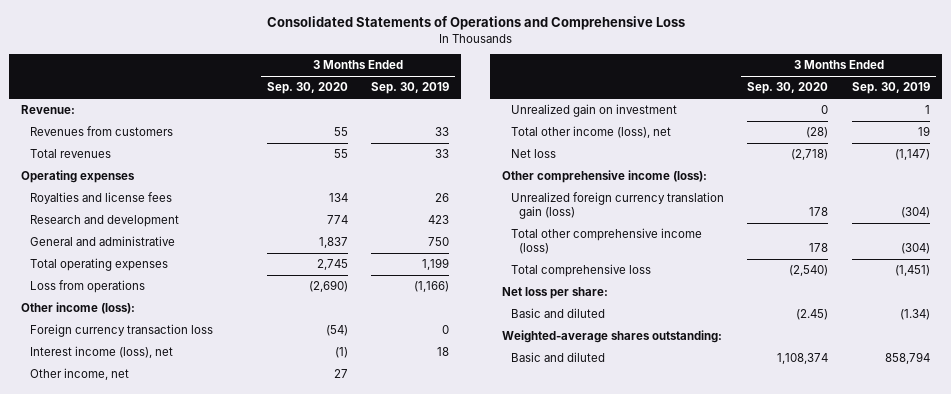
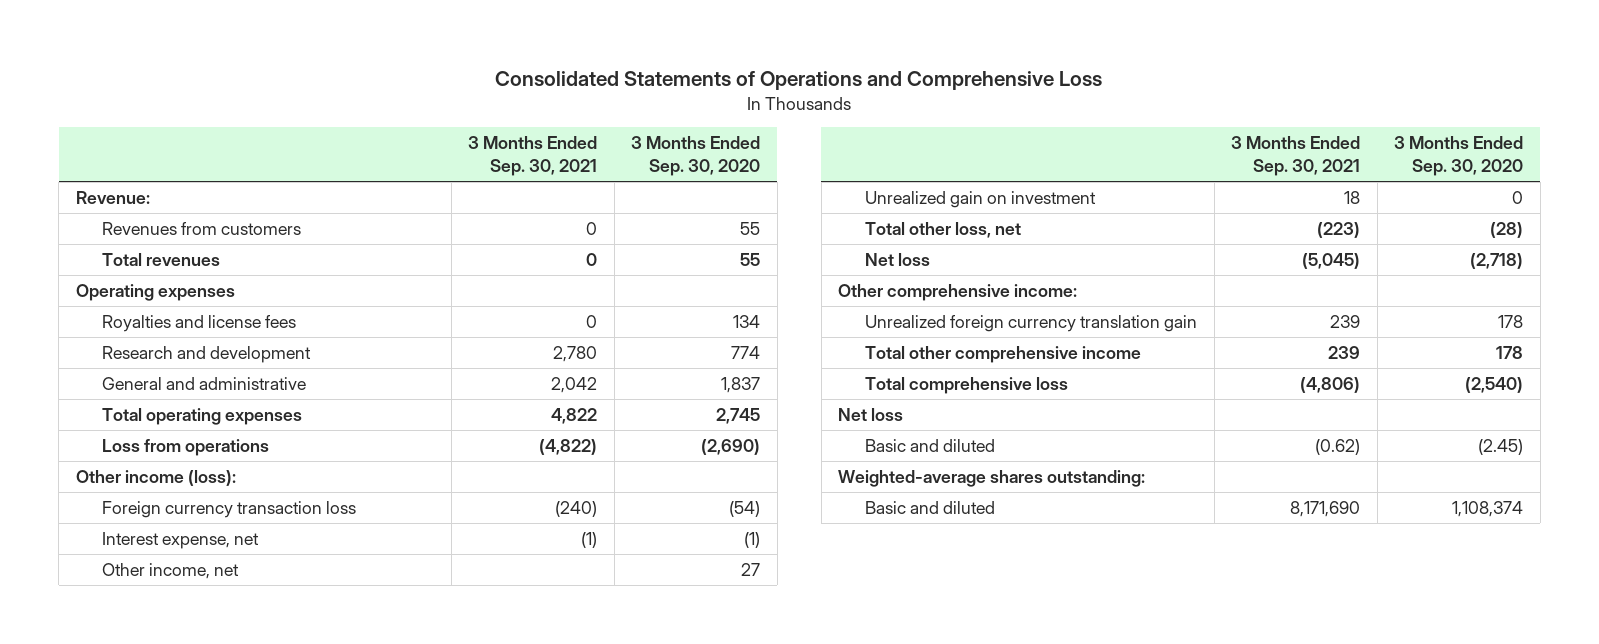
- | 3 Months Ended Sep. 30, 2020 | 3 Months Ended Sep. 30, 2019
+ | 3 Months Ended Sep. 30, 2021 | 3 Months Ended Sep. 30, 2020
- Interest income (loss), net | (1) | 18
+ Interest expense, net | (1) | (1)
- Total other income (loss), net | (28) | 19
+ Total other loss, net | (223) | (28)
- Other comprehensive income (loss):
- Unrealized foreign currency translation gain (loss) | 178 | (304)
- Total other comprehensive income (loss) | 178 | (304)
+ Other comprehensive income:
+ Unrealized foreign currency translation gain | 239 | 178
+ Total other comprehensive income | 239 | 178
- Net loss per share:
+ Net loss

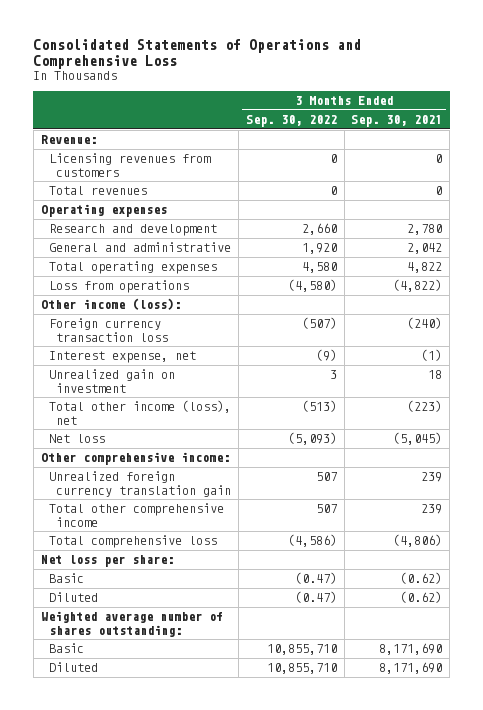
- | 3 Months Ended Sep. 30, 2021 | 3 Months Ended Sep. 30, 2020
+ | 3 Months Ended Sep. 30, 2022 | 3 Months Ended Sep. 30, 2021
- Revenues from customers | 0 | 55
+ Licensing revenues from customers | 0 | 0
- Royalties and license fees | 0 | 134
- Other income, net | | 27
- Total other loss, net | (223) | (28)
+ Total other income (loss), net | (513) | (223)
- Net loss
- Basic and diluted | (0.62) | (2.45)
- Weighted-average shares outstanding:
- Basic and diluted | 8,171,690 | 1,108,374
+ Net loss per share:
+ Basic | (0.47) | (0.62)
+ Diluted | (0.47) | (0.62)
+ Weighted average number of shares outstanding:
+ Basic | 10,855,710 | 8,171,690
+ Diluted | 10,855,710 | 8,171,690

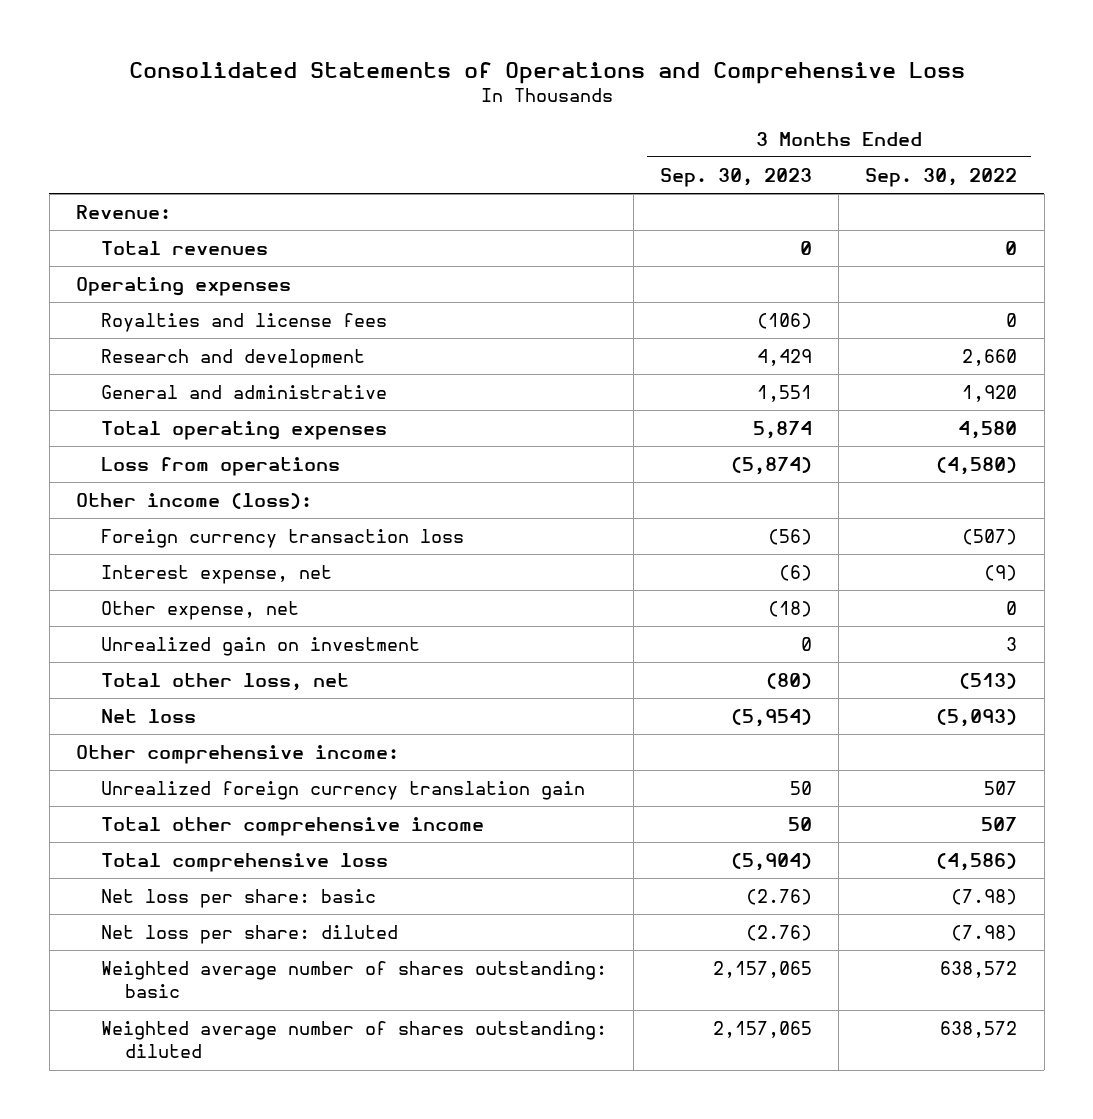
- | 3 Months Ended Sep. 30, 2022 | 3 Months Ended Sep. 30, 2021
+ | 3 Months Ended Sep. 30, 2023 | 3 Months Ended Sep. 30, 2022
- Licensing revenues from customers | 0 | 0
+ Royalties and license fees | (106) | 0
+ Other expense, net | (18) | 0
- Total other income (loss), net | (513) | (223)
+ Total other loss, net | (80) | (513)
- Net loss per share:
- Basic | (0.47) | (0.62)
- Diluted | (0.47) | (0.62)
- Weighted average number of shares outstanding:
- Basic | 10,855,710 | 8,171,690
- Diluted | 10,855,710 | 8,171,690
+ Net loss per share: basic | (2.76) | (7.98)
+ Net loss per share: diluted | (2.76) | (7.98)
+ Weighted average number of shares outstanding: basic | 2,157,065 | 638,572
+ Weighted average number of shares outstanding: diluted | 2,157,065 | 638,572

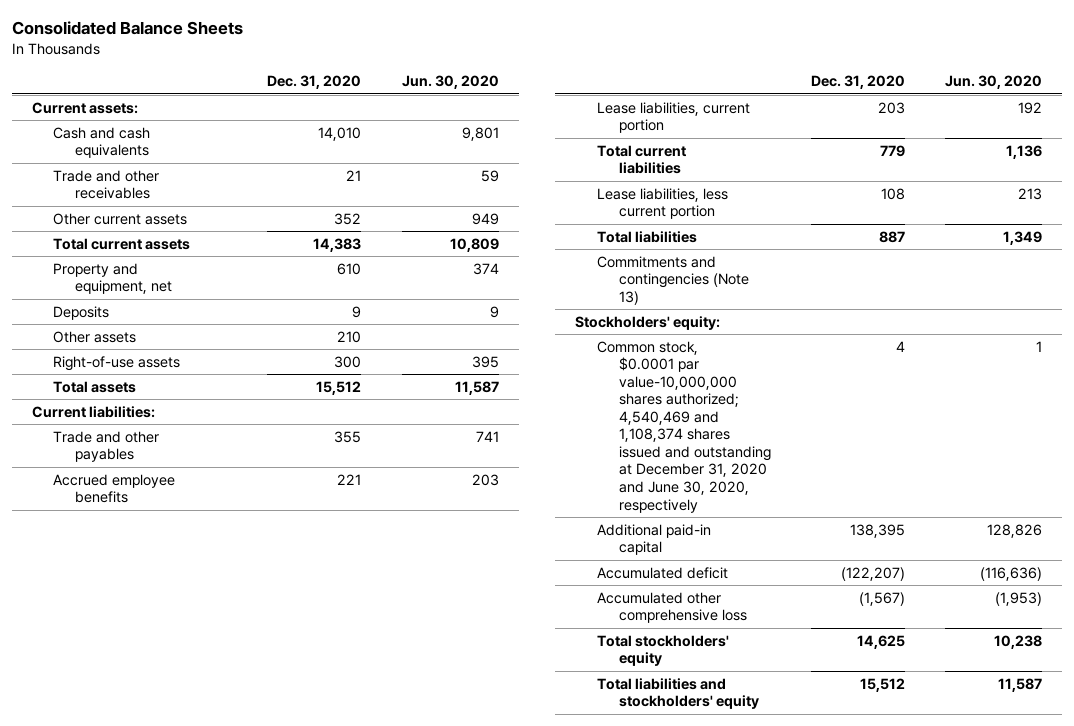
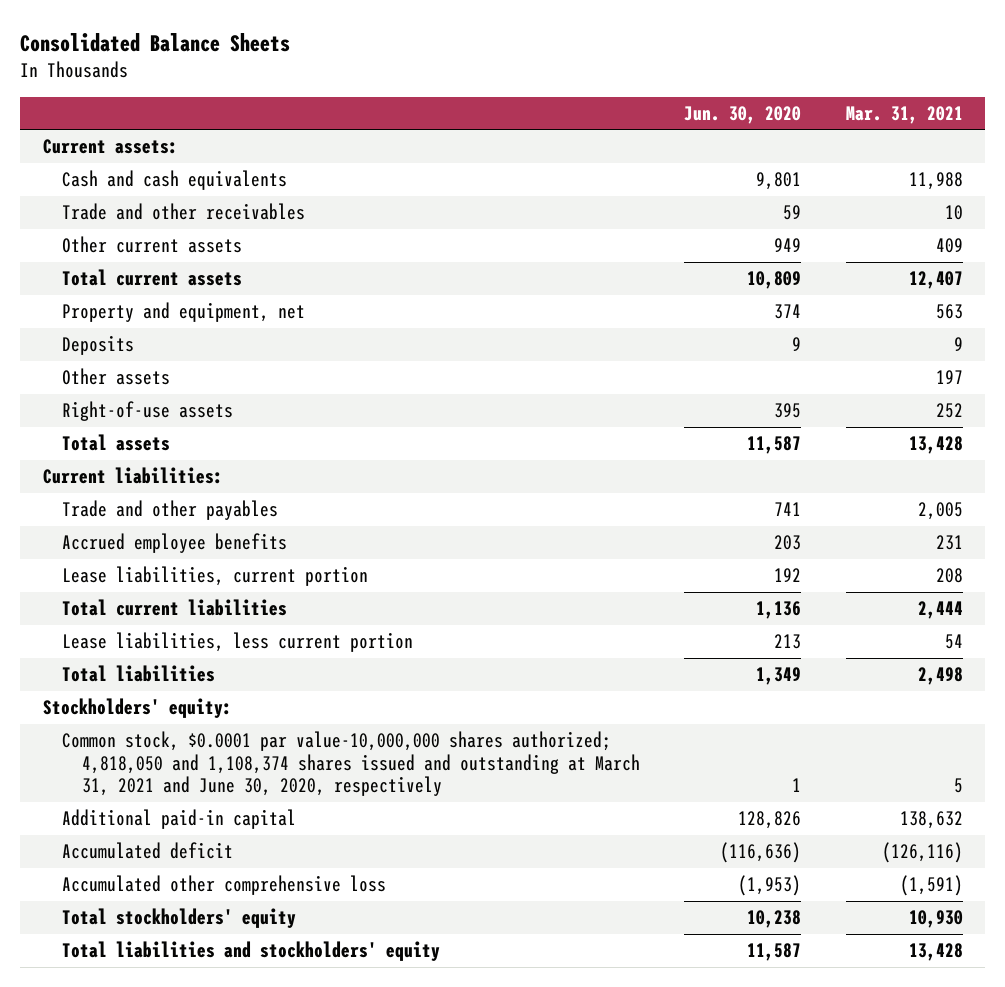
- | Dec. 31, 2020 | Jun. 30, 2020
+ | Jun. 30, 2020 | Mar. 31, 2021
- Commitments and contingencies (Note 13)
- Common stock, $0.0001 par value-10,000,000 shares authorized; 4,540,469 and 1,108,374 shares issued and outstanding at December 31, 2020 and June 30, 2020, respectively | 4 | 1
+ Common stock, $0.0001 par value-10,000,000 shares authorized; 4,818,050 and 1,108,374 shares issued and outstanding at March 31, 2021 and June 30, 2020, respectively | 1 | 5

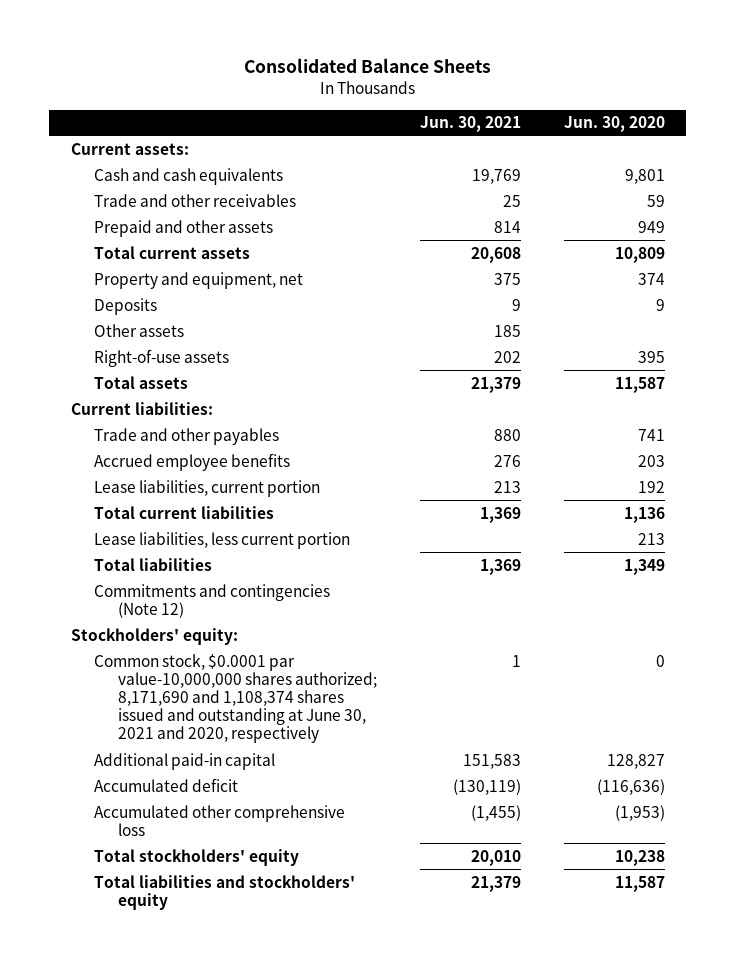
- | Jun. 30, 2020 | Mar. 31, 2021
+ | Jun. 30, 2021 | Jun. 30, 2020
- Other current assets | 949 | 409
+ Prepaid and other assets | 814 | 949
+ Commitments and contingencies (Note 12)
- Common stock, $0.0001 par value-10,000,000 shares authorized; 4,818,050 and 1,108,374 shares issued and outstanding at March 31, 2021 and June 30, 2020, respectively | 1 | 5
- Additional paid-in capital | 128,826 | 138,632
+ Common stock, $0.0001 par value-10,000,000 shares authorized; 8,171,690 and 1,108,374 shares issued and outstanding at June 30, 2021 and 2020, respectively | 1 | 0
+ Additional paid-in capital | 151,583 | 128,827

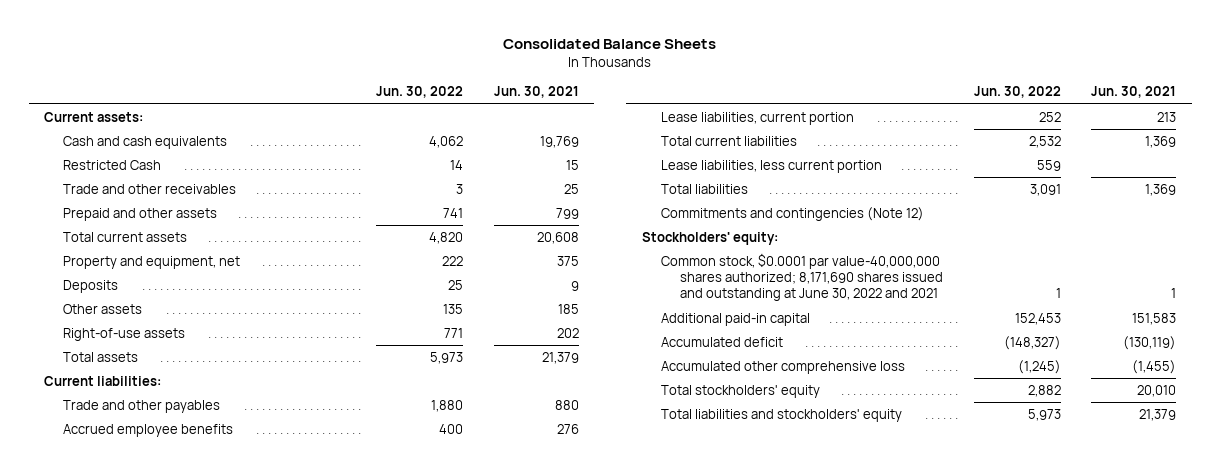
- | Jun. 30, 2021 | Jun. 30, 2020
+ | Jun. 30, 2022 | Jun. 30, 2021
+ Restricted Cash | 14 | 15
- Prepaid and other assets | 814 | 949
+ Prepaid and other assets | 741 | 799
- Common stock, $0.0001 par value-10,000,000 shares authorized; 8,171,690 and 1,108,374 shares issued and outstanding at June 30, 2021 and 2020, respectively | 1 | 0
+ Common stock, $0.0001 par value-40,000,000 shares authorized; 8,171,690 shares issued and outstanding at June 30, 2022 and 2021 | 1 | 1

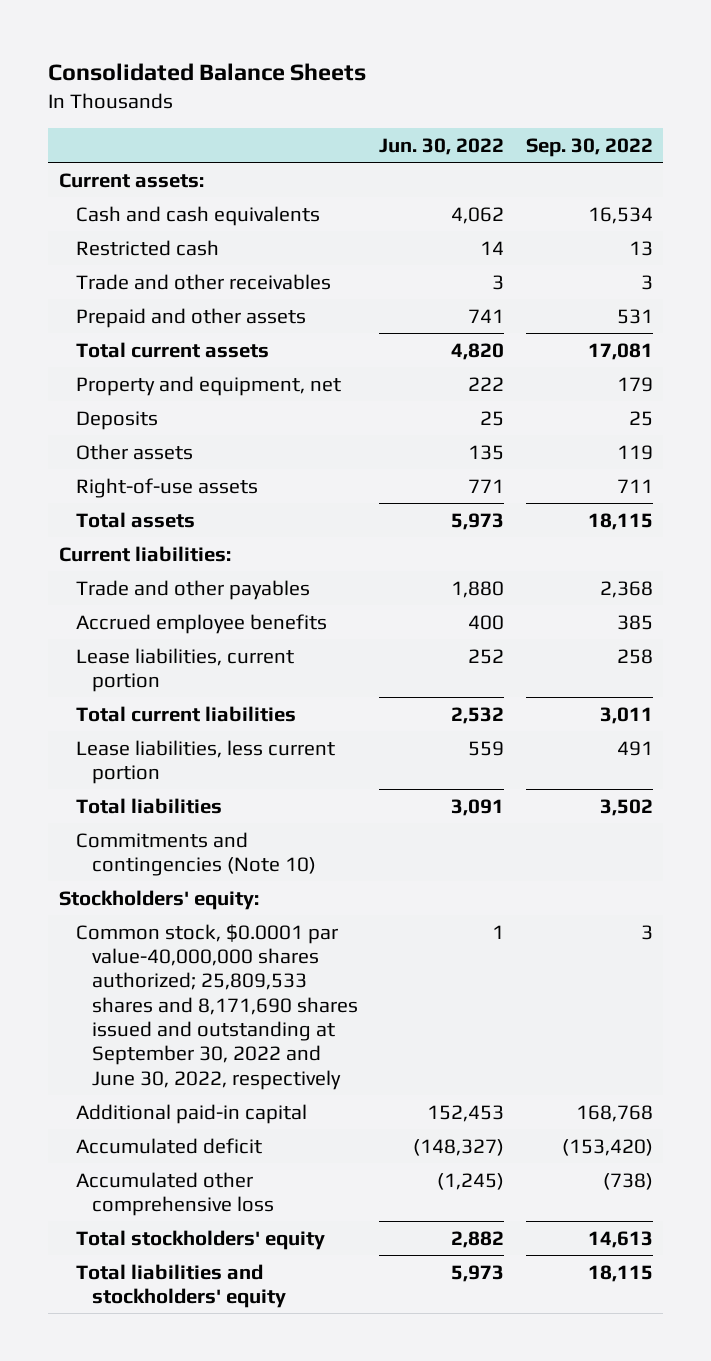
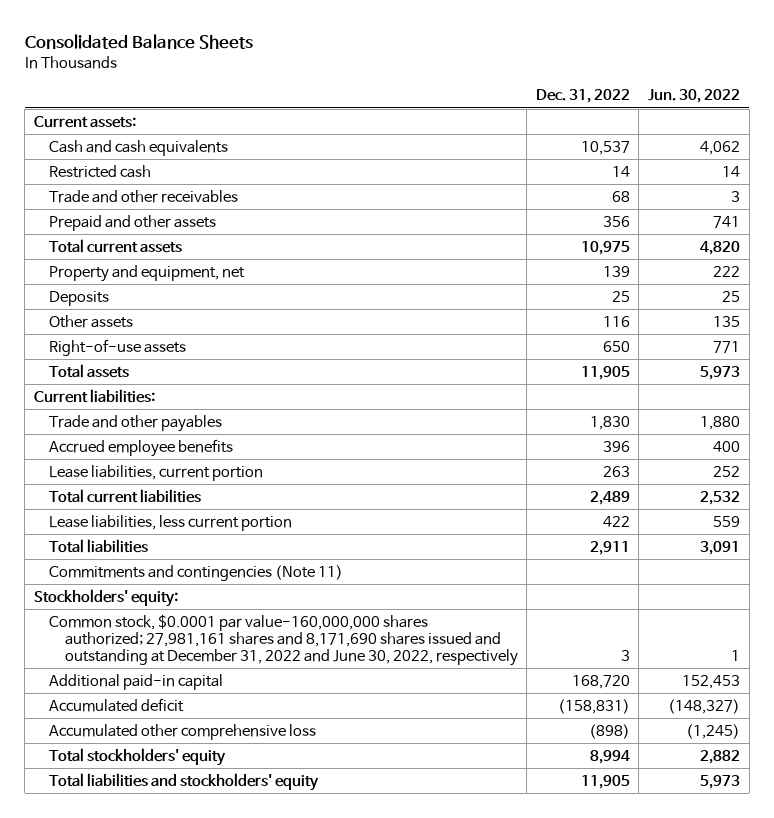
- | Jun. 30, 2022 | Sep. 30, 2022
+ | Dec. 31, 2022 | Jun. 30, 2022
- Commitments and contingencies (Note 10)
+ Commitments and contingencies (Note 11)
- Common stock, $0.0001 par value-40,000,000 shares authorized; 25,809,533 shares and 8,171,690 shares issued and outstanding at September 30, 2022 and June 30, 2022, respectively | 1 | 3
+ Common stock, $0.0001 par value-160,000,000 shares authorized; 27,981,161 shares and 8,171,690 shares issued and outstanding at December 31, 2022 and June 30, 2022, respectively | 3 | 1

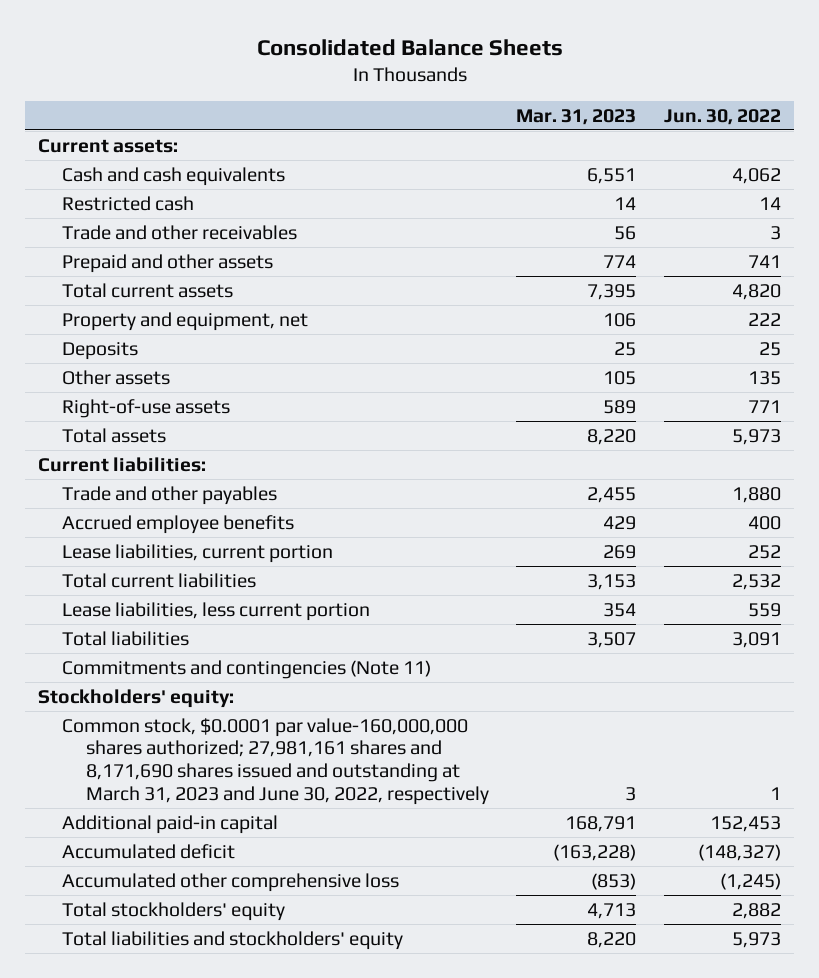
- | Dec. 31, 2022 | Jun. 30, 2022
+ | Mar. 31, 2023 | Jun. 30, 2022
- Common stock, $0.0001 par value-160,000,000 shares authorized; 27,981,161 shares and 8,171,690 shares issued and outstanding at December 31, 2022 and June 30, 2022, respectively | 3 | 1
+ Common stock, $0.0001 par value-160,000,000 shares authorized; 27,981,161 shares and 8,171,690 shares issued and outstanding at March 31, 2023 and June 30, 2022, respectively | 3 | 1

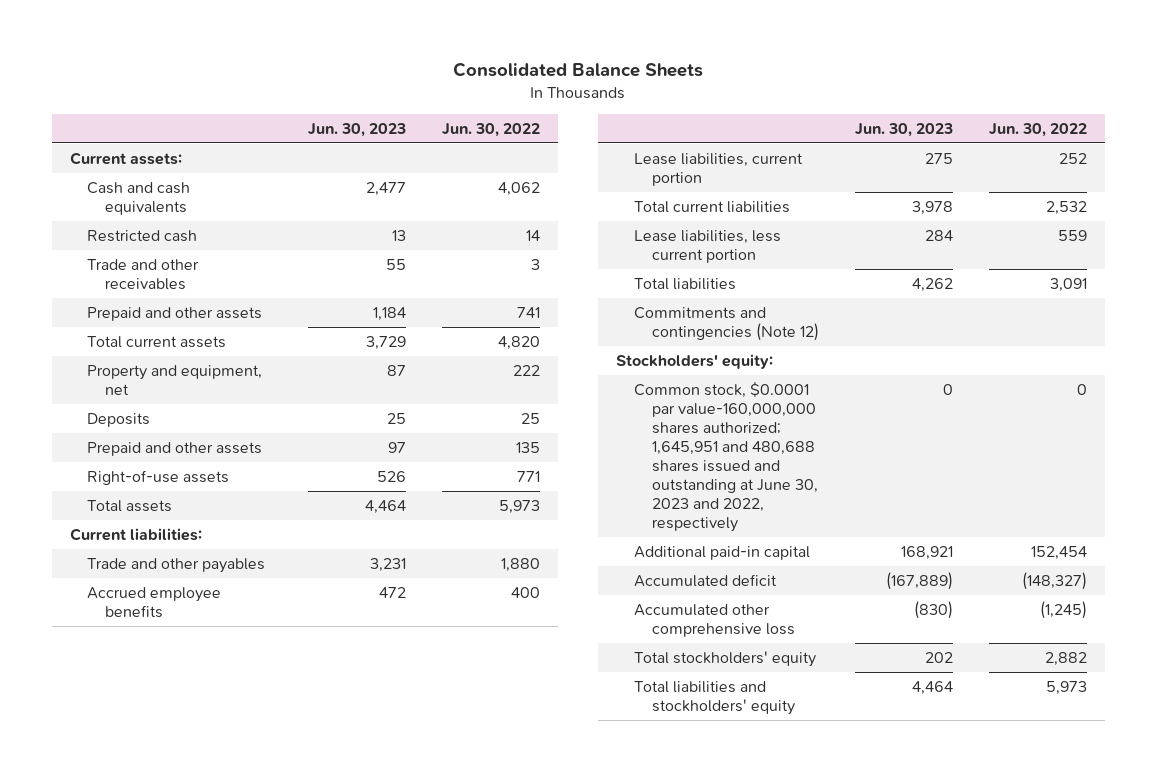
- | Mar. 31, 2023 | Jun. 30, 2022
+ | Jun. 30, 2023 | Jun. 30, 2022
- Other assets | 105 | 135
+ Prepaid and other assets | 97 | 135
- Commitments and contingencies (Note 11)
+ Commitments and contingencies (Note 12)
- Common stock, $0.0001 par value-160,000,000 shares authorized; 27,981,161 shares and 8,171,690 shares issued and outstanding at March 31, 2023 and June 30, 2022, respectively | 3 | 1
- Additional paid-in capital | 168,791 | 152,453
+ Common stock, $0.0001 par value-160,000,000 shares authorized; 1,645,951 and 480,688 shares issued and outstanding at June 30, 2023 and 2022, respectively | 0 | 0
+ Additional paid-in capital | 168,921 | 152,454

